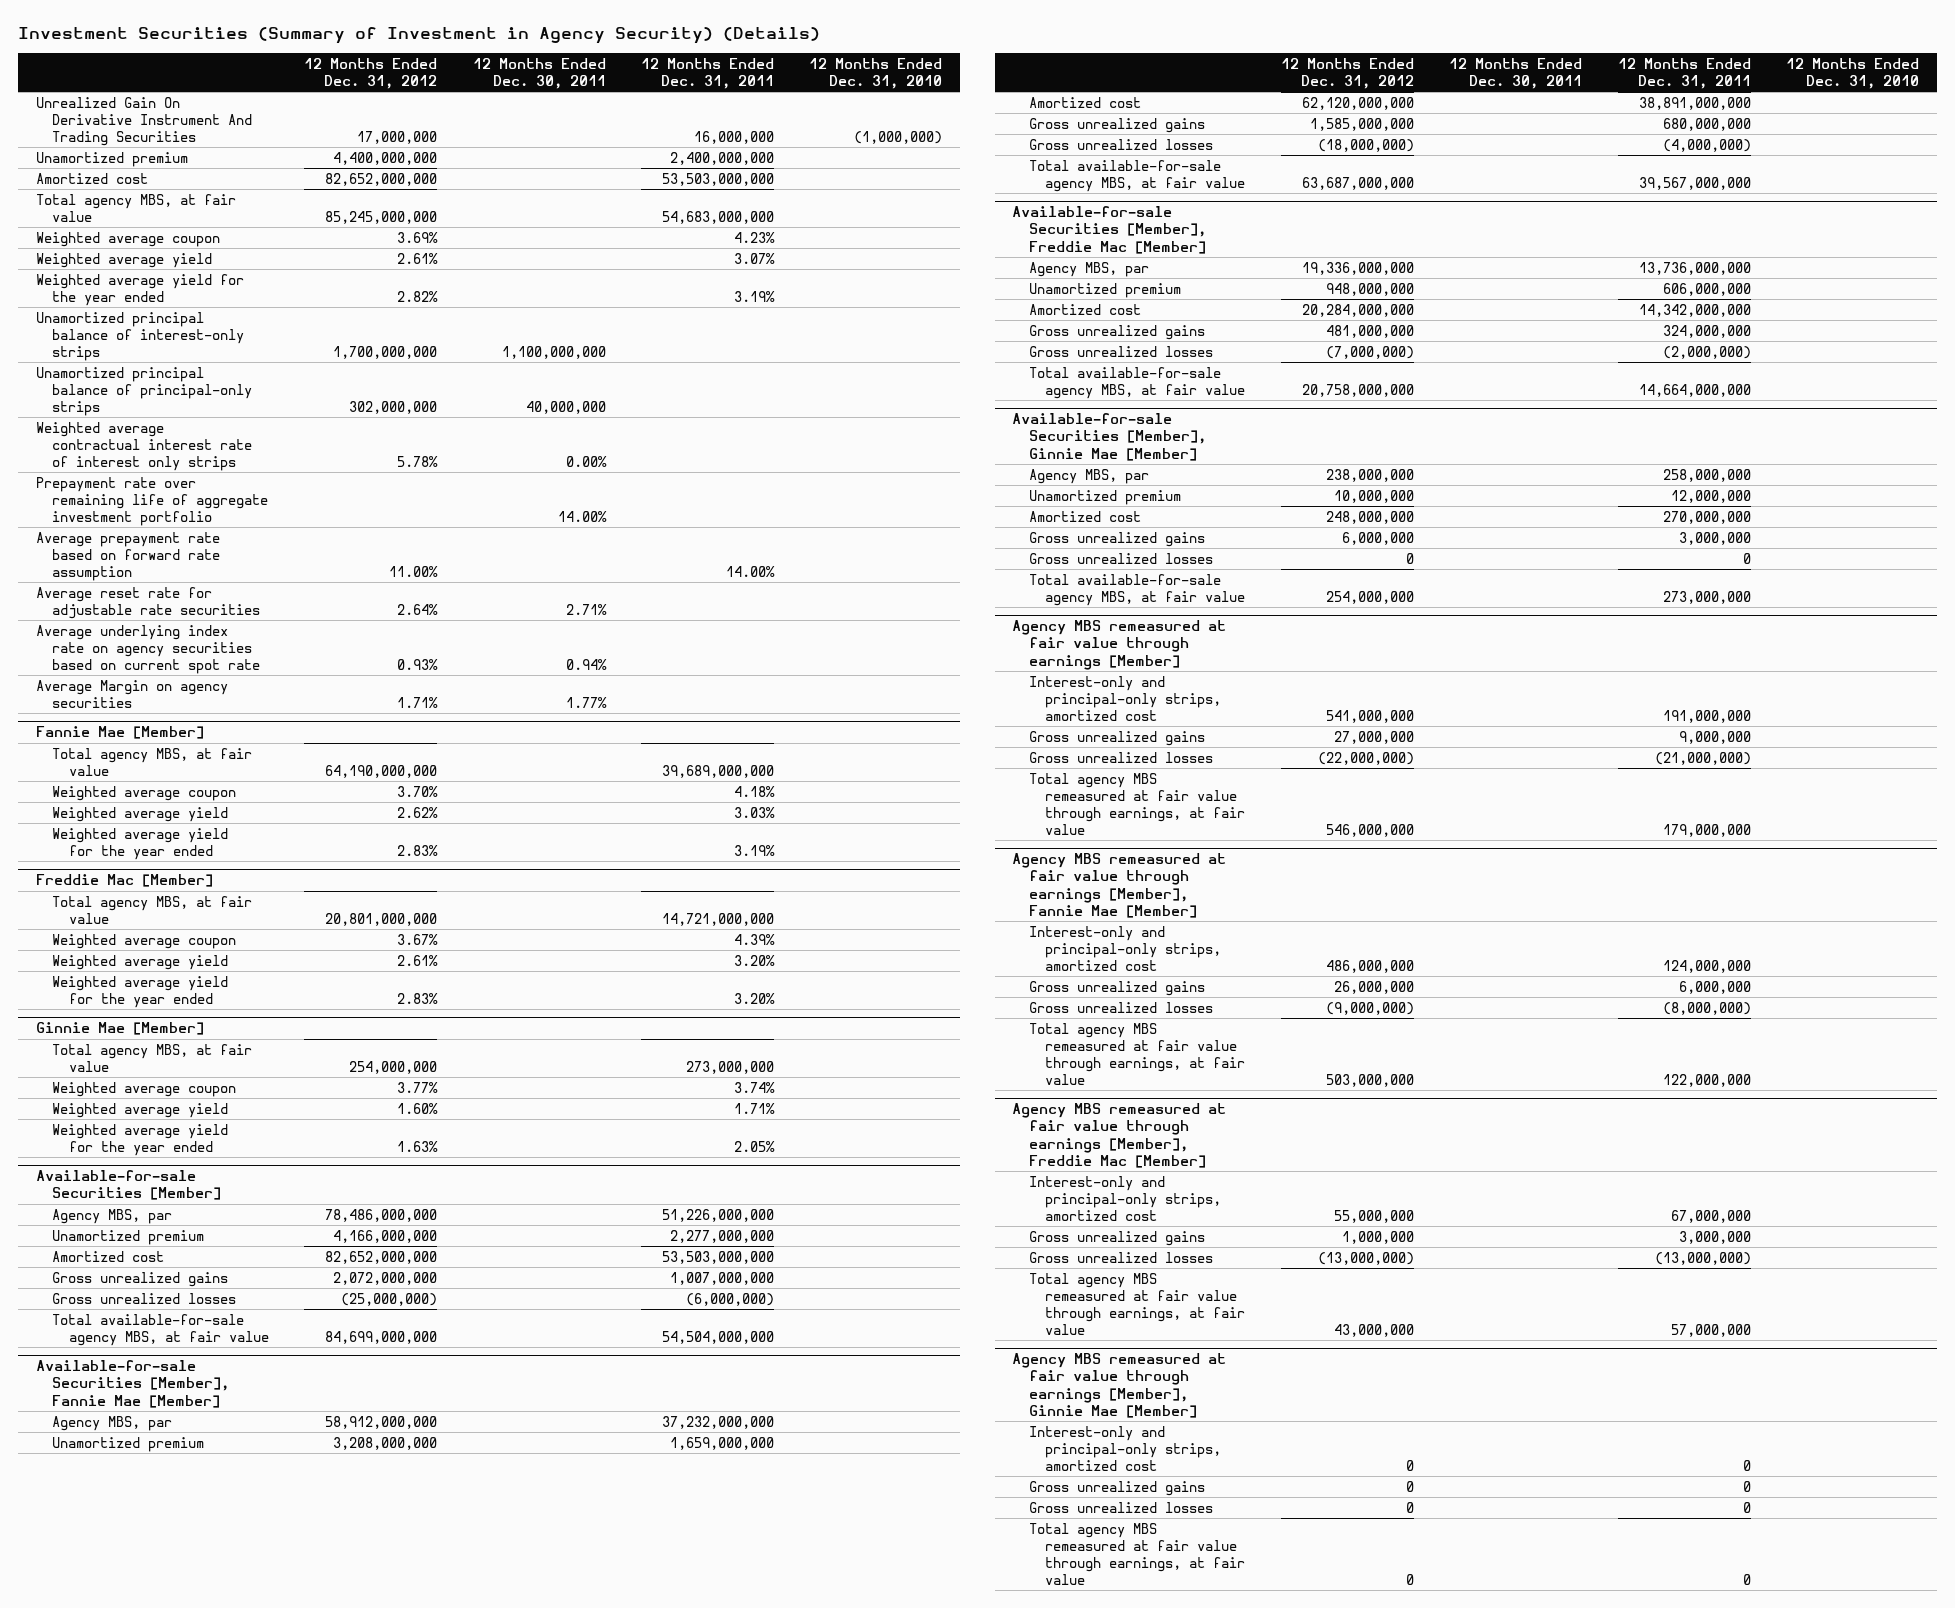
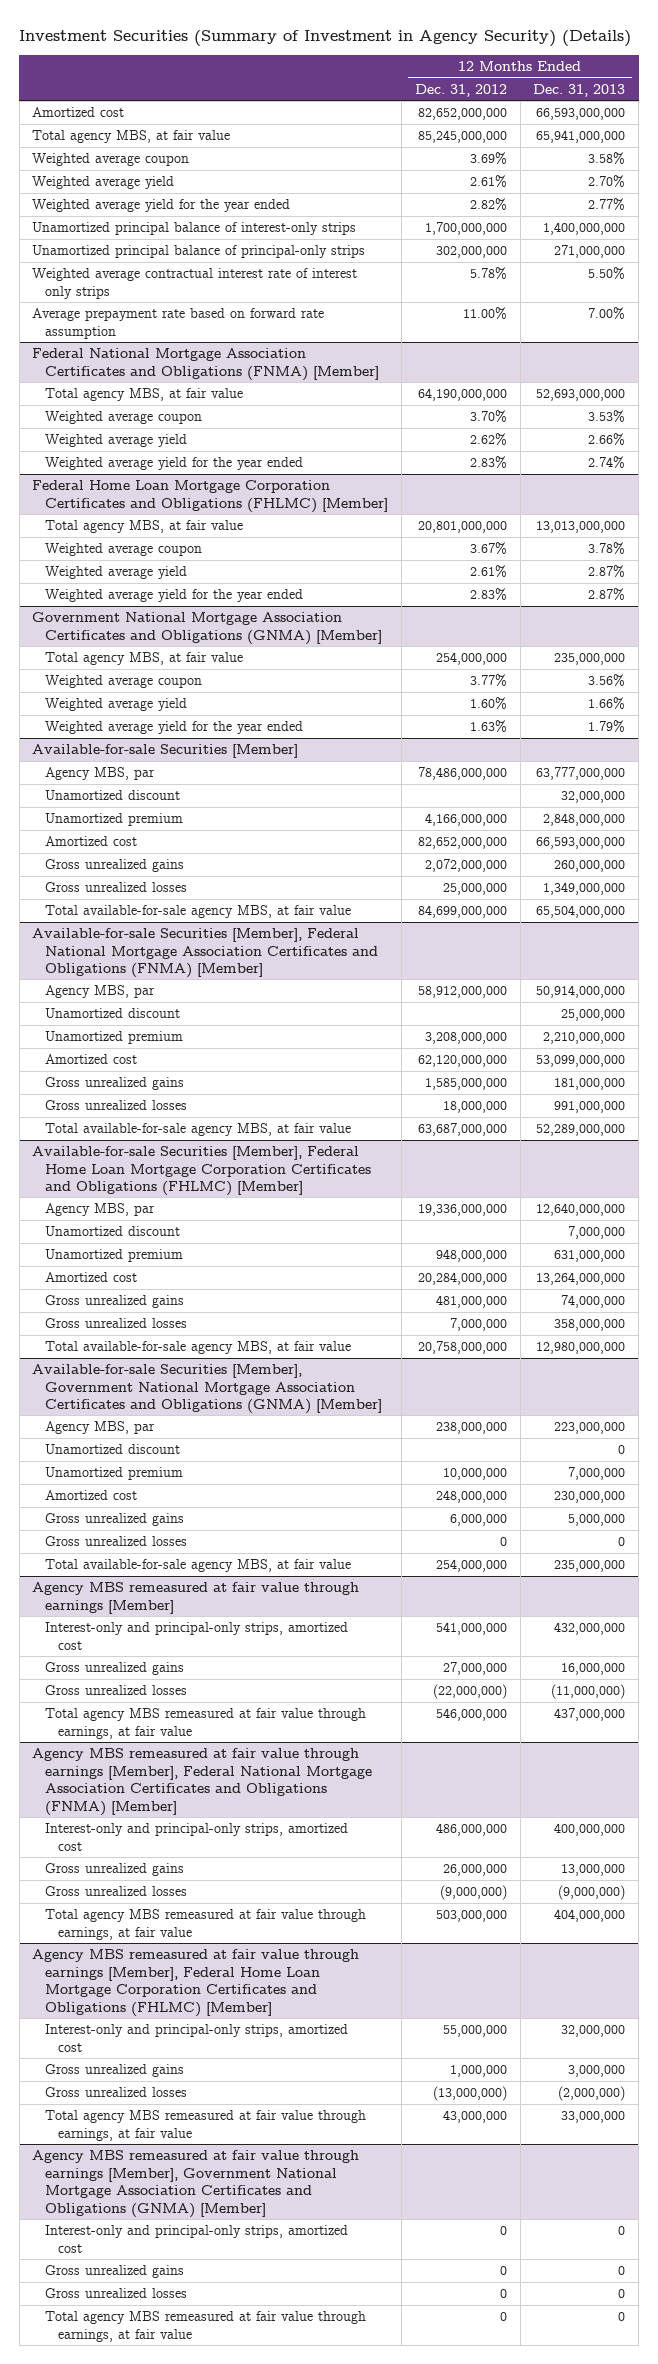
- | 12 Months Ended Dec. 31, 2012 | 12 Months Ended Dec. 30, 2011 | 12 Months Ended Dec. 31, 2011 | 12 Months Ended Dec. 31, 2010
+ | 12 Months Ended Dec. 31, 2012 | 12 Months Ended Dec. 31, 2013
- Unrealized Gain On Derivative Instrument And Trading Securities | 17,000,000 | | 16,000,000 | (1,000,000)
- Unamortized premium | 4,400,000,000 | | 2,400,000,000 |
- Prepayment rate over remaining life of aggregate investment portfolio | | 14.00% | |
- Average reset rate for adjustable rate securities | 2.64% | 2.71% | |
- Average underlying index rate on agency securities based on current spot rate | 0.93% | 0.94% | |
- Average Margin on agency securities | 1.71% | 1.77% | |
- Fannie Mae [Member]
+ Federal National Mortgage Association Certificates and Obligations (FNMA) [Member]
- Freddie Mac [Member]
+ Federal Home Loan Mortgage Corporation Certificates and Obligations (FHLMC) [Member]
- Ginnie Mae [Member]
+ Government National Mortgage Association Certificates and Obligations (GNMA) [Member]
@ Available-for-sale Securities [Member]
+ Unamortized discount | | 32,000,000
- Gross unrealized losses | (25,000,000) | | (6,000,000) |
+ Gross unrealized losses | 25,000,000 | 1,349,000,000
- Available-for-sale Securities [Member], Fannie Mae [Member]
+ Available-for-sale Securities [Member], Federal National Mortgage Association Certificates and Obligations (FNMA) [Member]
+ Unamortized discount | | 25,000,000
- Gross unrealized losses | (18,000,000) | | (4,000,000) |
+ Gross unrealized losses | 18,000,000 | 991,000,000
- Available-for-sale Securities [Member], Freddie Mac [Member]
+ Available-for-sale Securities [Member], Federal Home Loan Mortgage Corporation Certificates and Obligations (FHLMC) [Member]
+ Unamortized discount | | 7,000,000
- Gross unrealized losses | (7,000,000) | | (2,000,000) |
+ Gross unrealized losses | 7,000,000 | 358,000,000
- Available-for-sale Securities [Member], Ginnie Mae [Member]
+ Available-for-sale Securities [Member], Government National Mortgage Association Certificates and Obligations (GNMA) [Member]
+ Unamortized discount | | 0
- Agency MBS remeasured at fair value through earnings [Member], Fannie Mae [Member]
+ Agency MBS remeasured at fair value through earnings [Member], Federal National Mortgage Association Certificates and Obligations (FNMA) [Member]
- Agency MBS remeasured at fair value through earnings [Member], Freddie Mac [Member]
+ Agency MBS remeasured at fair value through earnings [Member], Federal Home Loan Mortgage Corporation Certificates and Obligations (FHLMC) [Member]
- Agency MBS remeasured at fair value through earnings [Member], Ginnie Mae [Member]
+ Agency MBS remeasured at fair value through earnings [Member], Government National Mortgage Association Certificates and Obligations (GNMA) [Member]

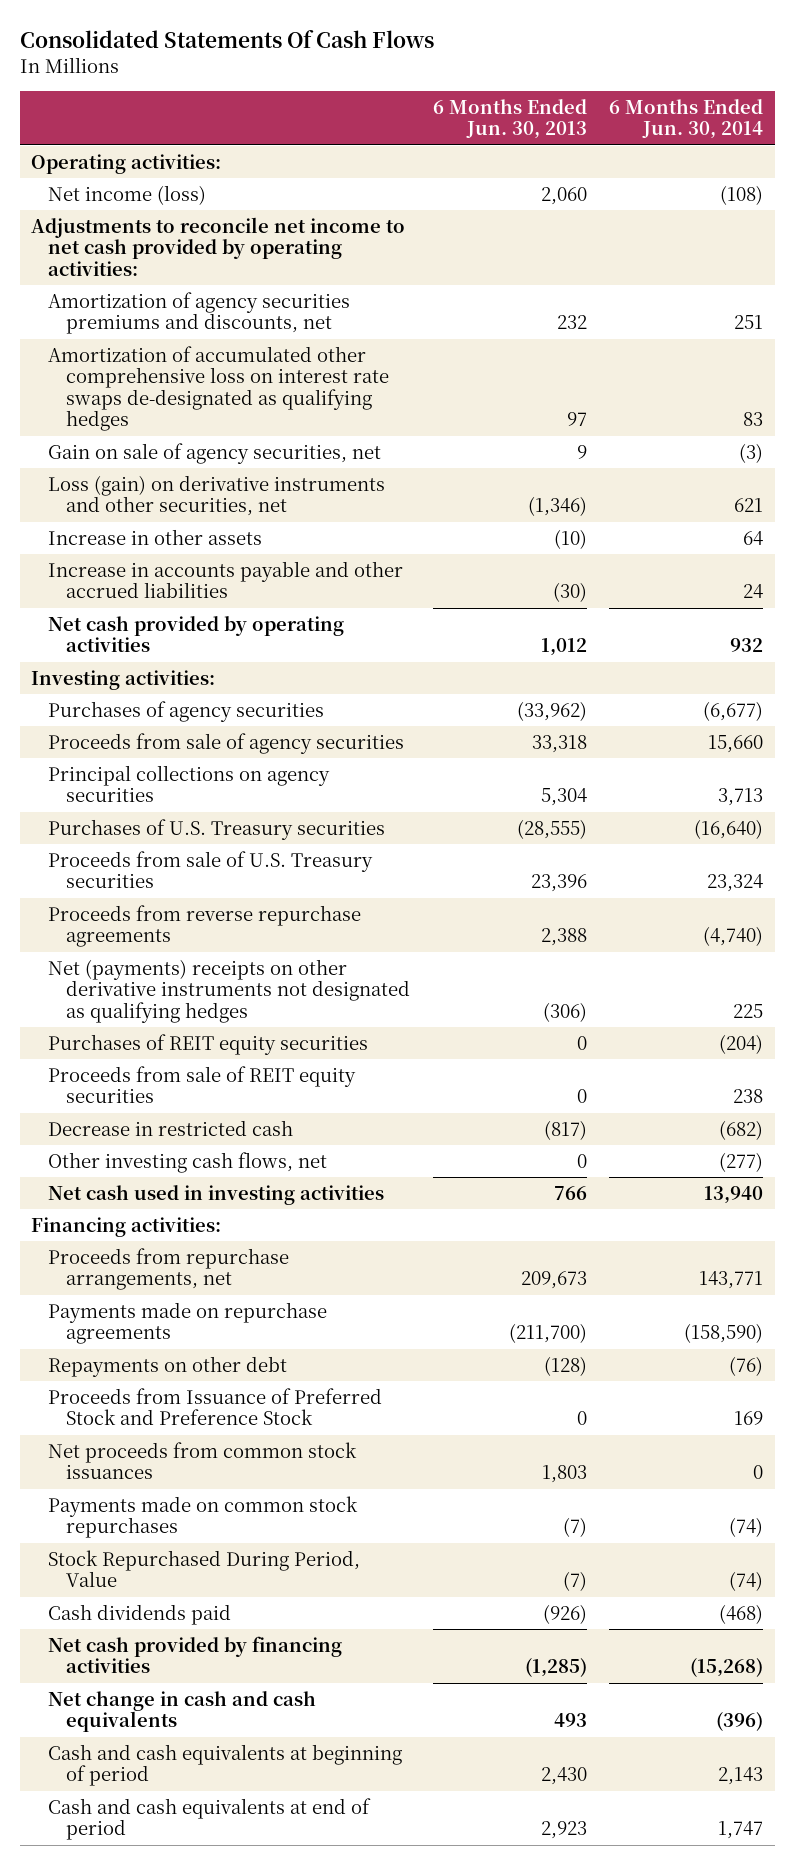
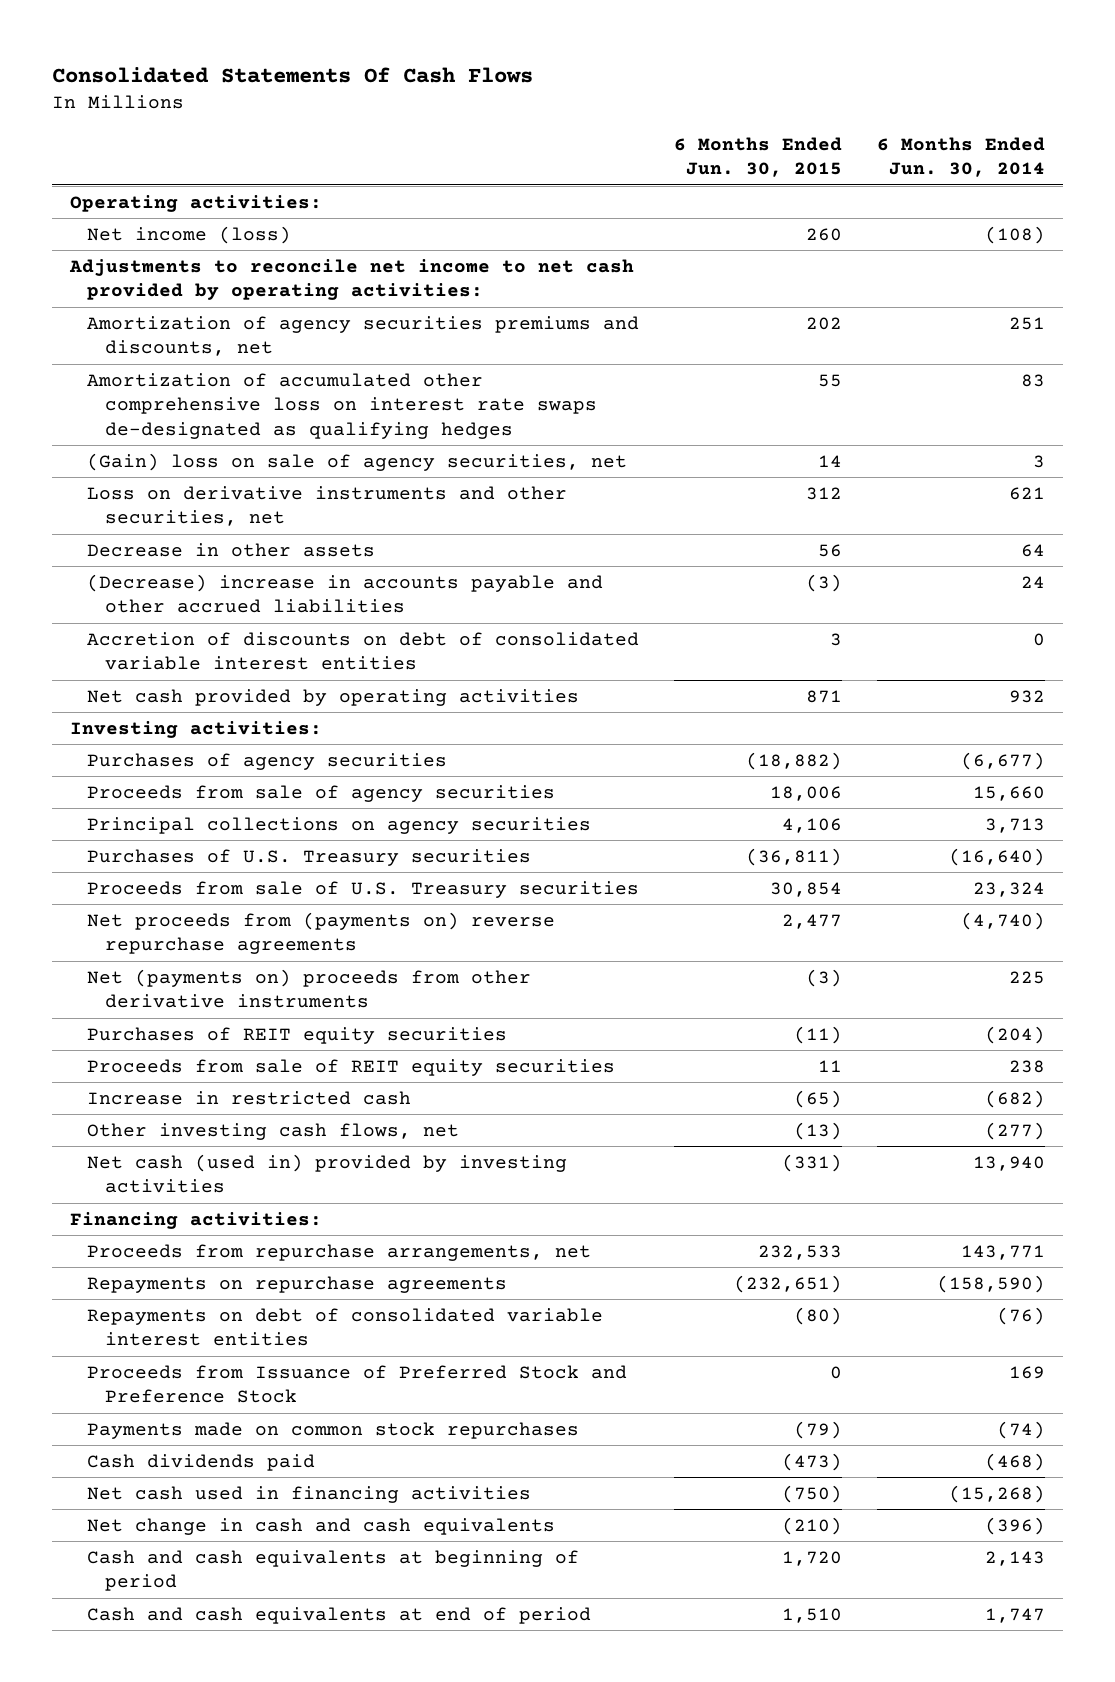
- | 6 Months Ended Jun. 30, 2013 | 6 Months Ended Jun. 30, 2014
+ | 6 Months Ended Jun. 30, 2015 | 6 Months Ended Jun. 30, 2014
- Gain on sale of agency securities, net | 9 | (3)
- Loss (gain) on derivative instruments and other securities, net | (1,346) | 621
- Increase in other assets | (10) | 64
- Increase in accounts payable and other accrued liabilities | (30) | 24
+ (Gain) loss on sale of agency securities, net | 14 | 3
+ Loss on derivative instruments and other securities, net | 312 | 621
+ Decrease in other assets | 56 | 64
+ (Decrease) increase in accounts payable and other accrued liabilities | (3) | 24
+ Accretion of discounts on debt of consolidated variable interest entities | 3 | 0
- Proceeds from reverse repurchase agreements | 2,388 | (4,740)
- Net (payments) receipts on other derivative instruments not designated as qualifying hedges | (306) | 225
+ Net proceeds from (payments on) reverse repurchase agreements | 2,477 | (4,740)
+ Net (payments on) proceeds from other derivative instruments | (3) | 225
- Decrease in restricted cash | (817) | (682)
+ Increase in restricted cash | (65) | (682)
- Net cash used in investing activities | 766 | 13,940
+ Net cash (used in) provided by investing activities | (331) | 13,940
- Payments made on repurchase agreements | (211,700) | (158,590)
- Repayments on other debt | (128) | (76)
+ Repayments on repurchase agreements | (232,651) | (158,590)
+ Repayments on debt of consolidated variable interest entities | (80) | (76)
- Net proceeds from common stock issuances | 1,803 | 0
- Stock Repurchased During Period, Value | (7) | (74)
- Net cash provided by financing activities | (1,285) | (15,268)
+ Net cash used in financing activities | (750) | (15,268)

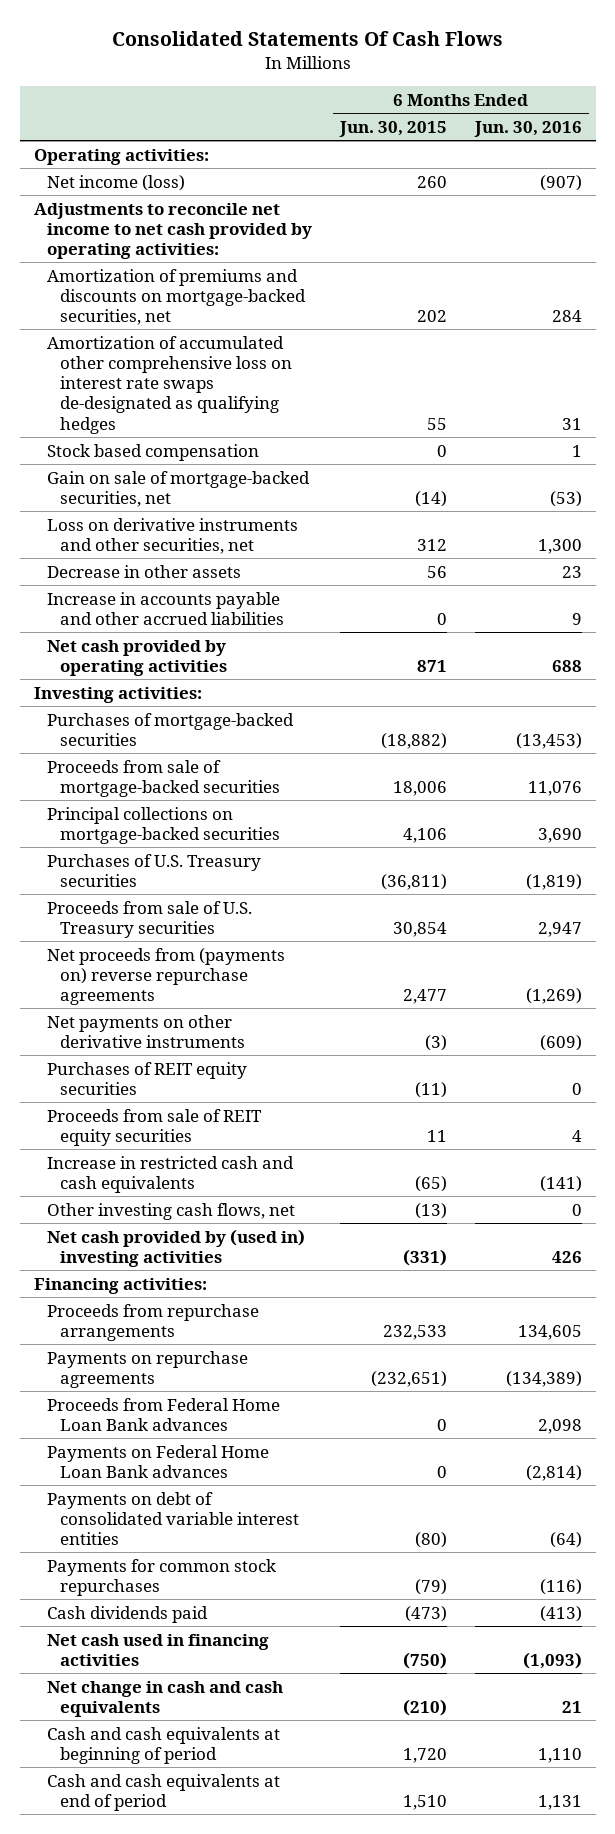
- | 6 Months Ended Jun. 30, 2015 | 6 Months Ended Jun. 30, 2014
+ | 6 Months Ended Jun. 30, 2015 | 6 Months Ended Jun. 30, 2016
- Amortization of agency securities premiums and discounts, net | 202 | 251
+ Amortization of premiums and discounts on mortgage-backed securities, net | 202 | 284
- (Gain) loss on sale of agency securities, net | 14 | 3
+ Stock based compensation | 0 | 1
+ Gain on sale of mortgage-backed securities, net | (14) | (53)
- (Decrease) increase in accounts payable and other accrued liabilities | (3) | 24
- Accretion of discounts on debt of consolidated variable interest entities | 3 | 0
+ Increase in accounts payable and other accrued liabilities | 0 | 9
- Purchases of agency securities | (18,882) | (6,677)
- Proceeds from sale of agency securities | 18,006 | 15,660
- Principal collections on agency securities | 4,106 | 3,713
+ Purchases of mortgage-backed securities | (18,882) | (13,453)
+ Proceeds from sale of mortgage-backed securities | 18,006 | 11,076
+ Principal collections on mortgage-backed securities | 4,106 | 3,690
- Net (payments on) proceeds from other derivative instruments | (3) | 225
+ Net payments on other derivative instruments | (3) | (609)
- Increase in restricted cash | (65) | (682)
+ Increase in restricted cash and cash equivalents | (65) | (141)
- Net cash (used in) provided by investing activities | (331) | 13,940
+ Net cash provided by (used in) investing activities | (331) | 426
- Proceeds from repurchase arrangements, net | 232,533 | 143,771
- Repayments on repurchase agreements | (232,651) | (158,590)
- Repayments on debt of consolidated variable interest entities | (80) | (76)
- Proceeds from Issuance of Preferred Stock and Preference Stock | 0 | 169
- Payments made on common stock repurchases | (79) | (74)
+ Proceeds from repurchase arrangements | 232,533 | 134,605
+ Payments on repurchase agreements | (232,651) | (134,389)
+ Proceeds from Federal Home Loan Bank advances | 0 | 2,098
+ Payments on Federal Home Loan Bank advances | 0 | (2,814)
+ Payments on debt of consolidated variable interest entities | (80) | (64)
+ Payments for common stock repurchases | (79) | (116)

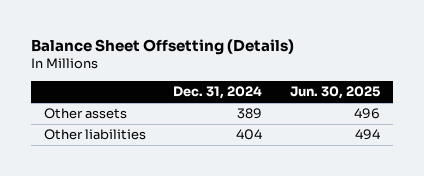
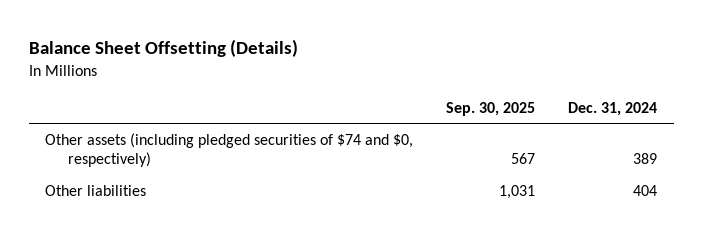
- | Dec. 31, 2024 | Jun. 30, 2025
+ | Sep. 30, 2025 | Dec. 31, 2024
- Other assets | 389 | 496
+ Other assets (including pledged securities of $74 and $0, respectively) | 567 | 389

